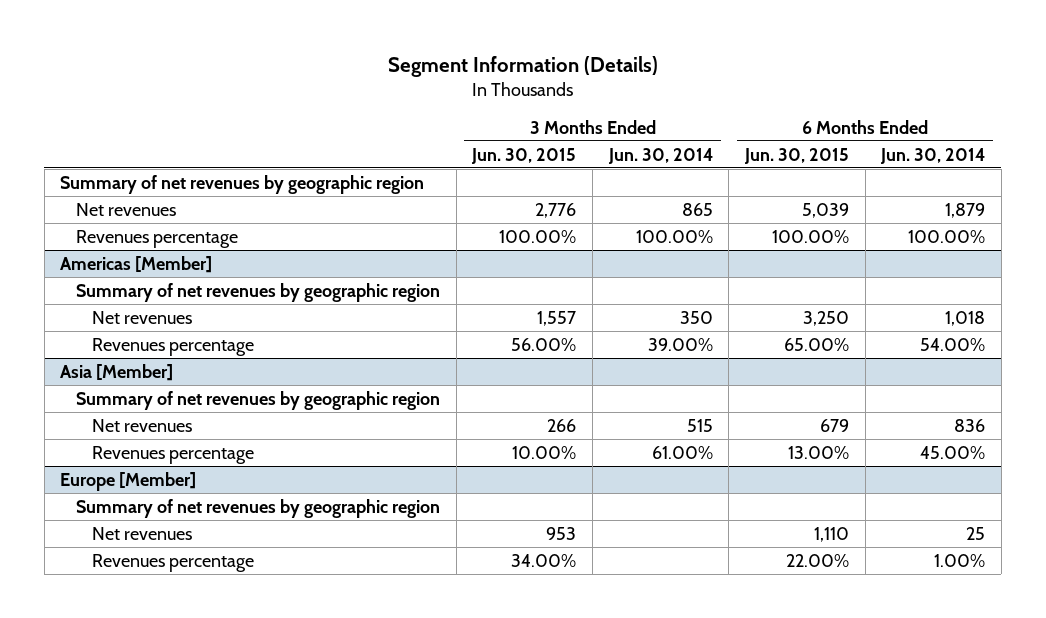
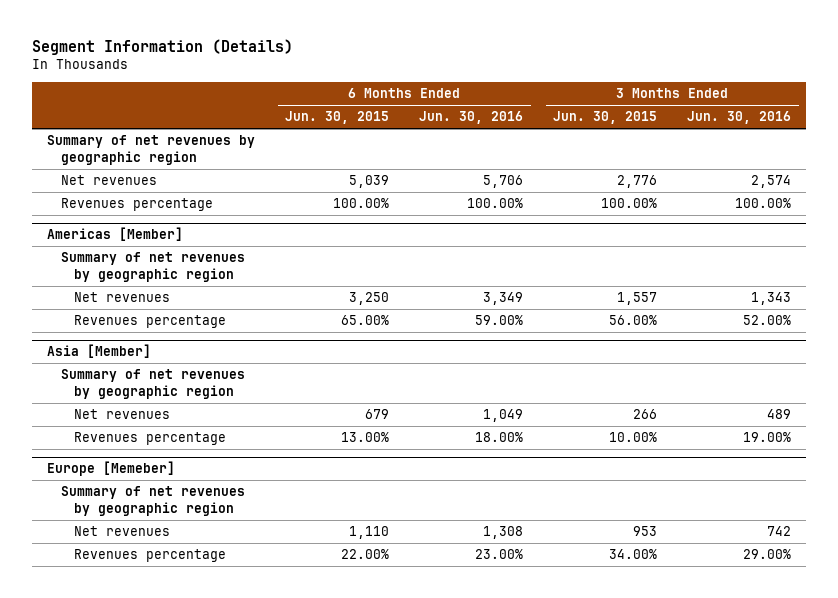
- | 3 Months Ended Jun. 30, 2015 | 3 Months Ended Jun. 30, 2014 | 6 Months Ended Jun. 30, 2015 | 6 Months Ended Jun. 30, 2014
+ | 6 Months Ended Jun. 30, 2015 | 6 Months Ended Jun. 30, 2016 | 3 Months Ended Jun. 30, 2015 | 3 Months Ended Jun. 30, 2016
- Europe [Member]
+ Europe [Memeber]

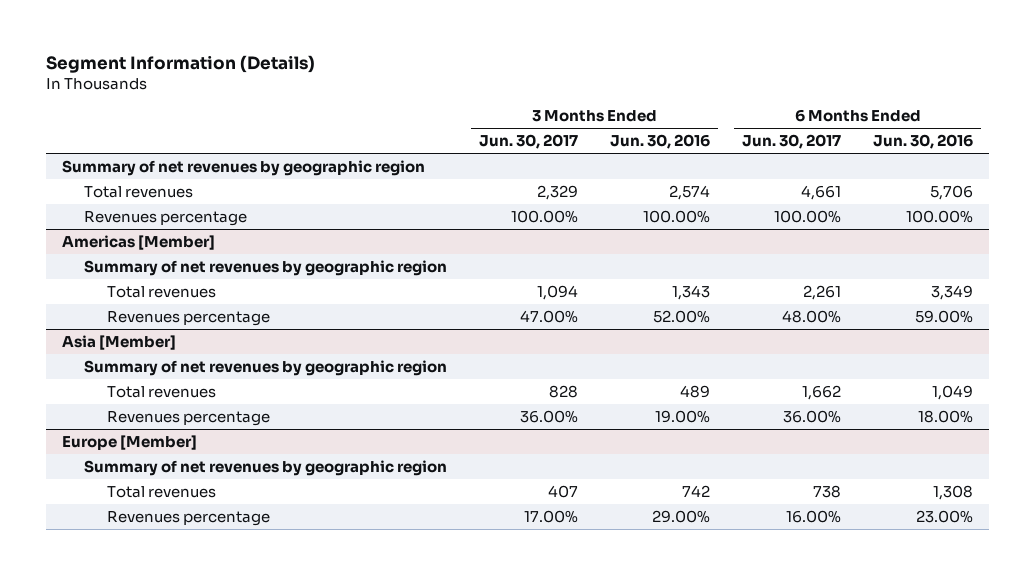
- | 6 Months Ended Jun. 30, 2015 | 6 Months Ended Jun. 30, 2016 | 3 Months Ended Jun. 30, 2015 | 3 Months Ended Jun. 30, 2016
+ | 3 Months Ended Jun. 30, 2017 | 3 Months Ended Jun. 30, 2016 | 6 Months Ended Jun. 30, 2017 | 6 Months Ended Jun. 30, 2016
- Net revenues | 5,039 | 5,706 | 2,776 | 2,574
+ Total revenues | 2,329 | 2,574 | 4,661 | 5,706
@ Americas [Member]
- Net revenues | 3,250 | 3,349 | 1,557 | 1,343
+ Total revenues | 1,094 | 1,343 | 2,261 | 3,349
@ Asia [Member]
- Net revenues | 679 | 1,049 | 266 | 489
+ Total revenues | 828 | 489 | 1,662 | 1,049
- Europe [Memeber]
+ Europe [Member]
- Net revenues | 1,110 | 1,308 | 953 | 742
+ Total revenues | 407 | 742 | 738 | 1,308

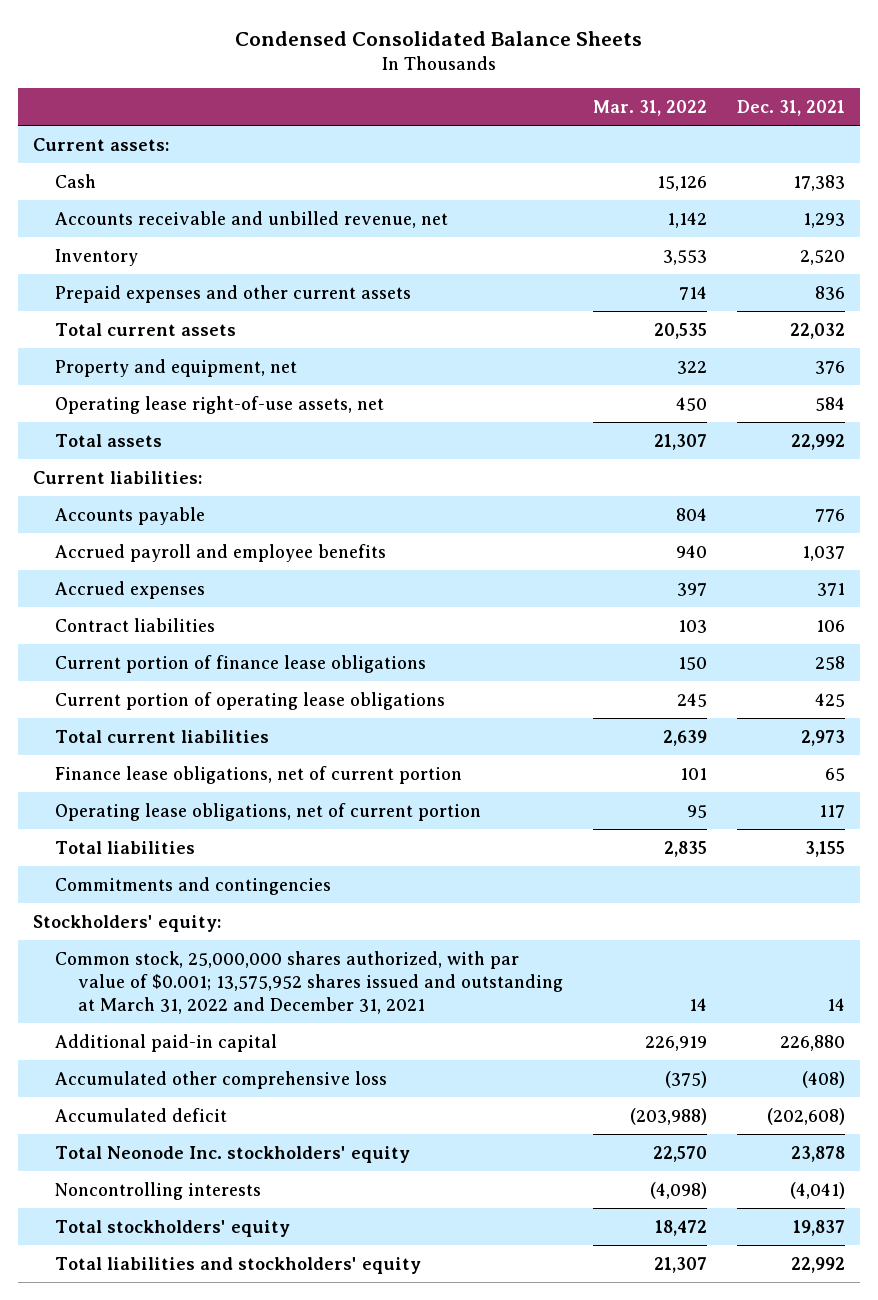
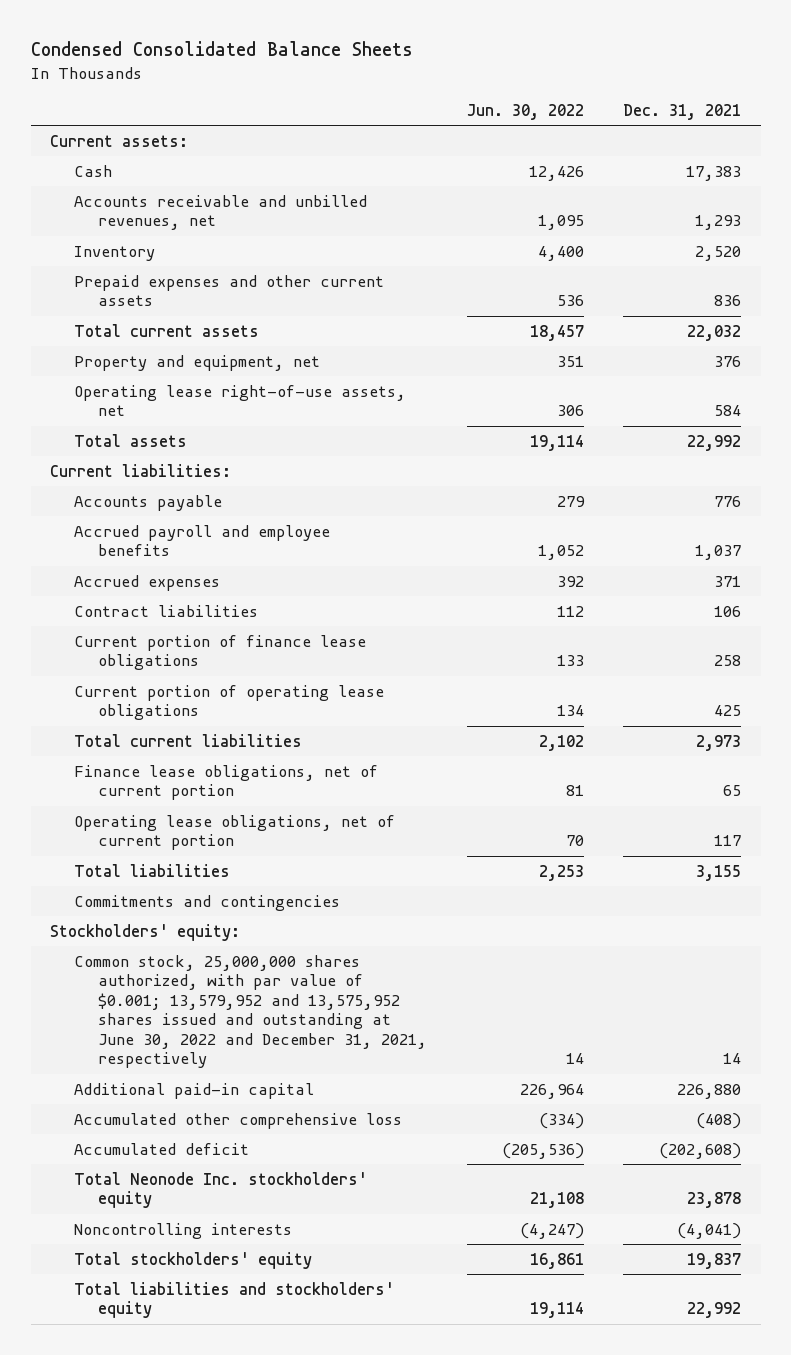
- | Mar. 31, 2022 | Dec. 31, 2021
+ | Jun. 30, 2022 | Dec. 31, 2021
- Accounts receivable and unbilled revenue, net | 1,142 | 1,293
+ Accounts receivable and unbilled revenues, net | 1,095 | 1,293
- Common stock, 25,000,000 shares authorized, with par value of $0.001; 13,575,952 shares issued and outstanding at March 31, 2022 and December 31, 2021 | 14 | 14
+ Common stock, 25,000,000 shares authorized, with par value of $0.001; 13,579,952 and 13,575,952 shares issued and outstanding at June 30, 2022 and December 31, 2021, respectively | 14 | 14

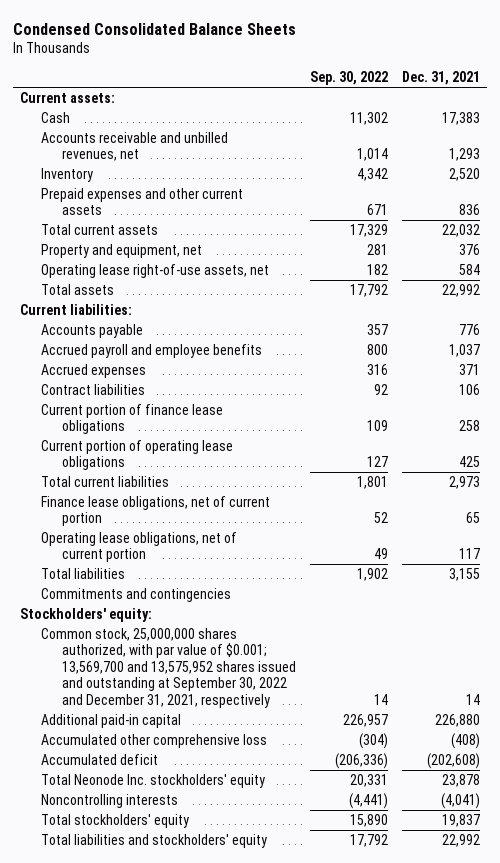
- | Jun. 30, 2022 | Dec. 31, 2021
+ | Sep. 30, 2022 | Dec. 31, 2021
- Common stock, 25,000,000 shares authorized, with par value of $0.001; 13,579,952 and 13,575,952 shares issued and outstanding at June 30, 2022 and December 31, 2021, respectively | 14 | 14
+ Common stock, 25,000,000 shares authorized, with par value of $0.001; 13,569,700 and 13,575,952 shares issued and outstanding at September 30, 2022 and December 31, 2021, respectively | 14 | 14

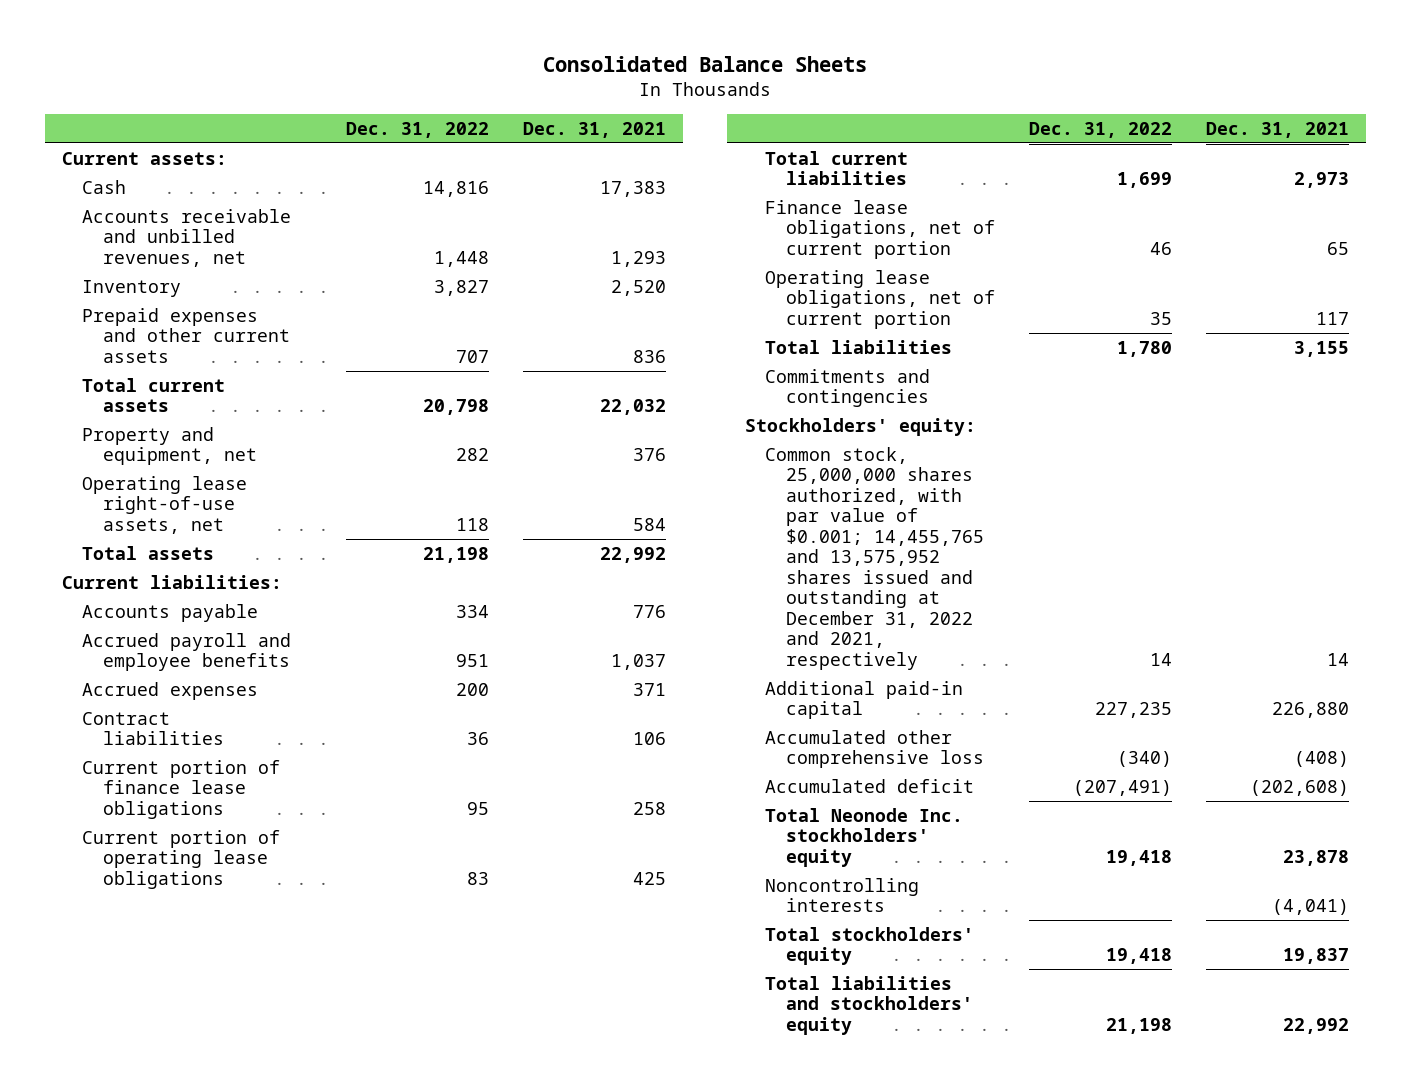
- Condensed Consolidated Balance Sheets
+ Consolidated Balance Sheets
- | Sep. 30, 2022 | Dec. 31, 2021
+ | Dec. 31, 2022 | Dec. 31, 2021
- Common stock, 25,000,000 shares authorized, with par value of $0.001; 13,569,700 and 13,575,952 shares issued and outstanding at September 30, 2022 and December 31, 2021, respectively | 14 | 14
+ Common stock, 25,000,000 shares authorized, with par value of $0.001; 14,455,765 and 13,575,952 shares issued and outstanding at December 31, 2022 and 2021, respectively | 14 | 14

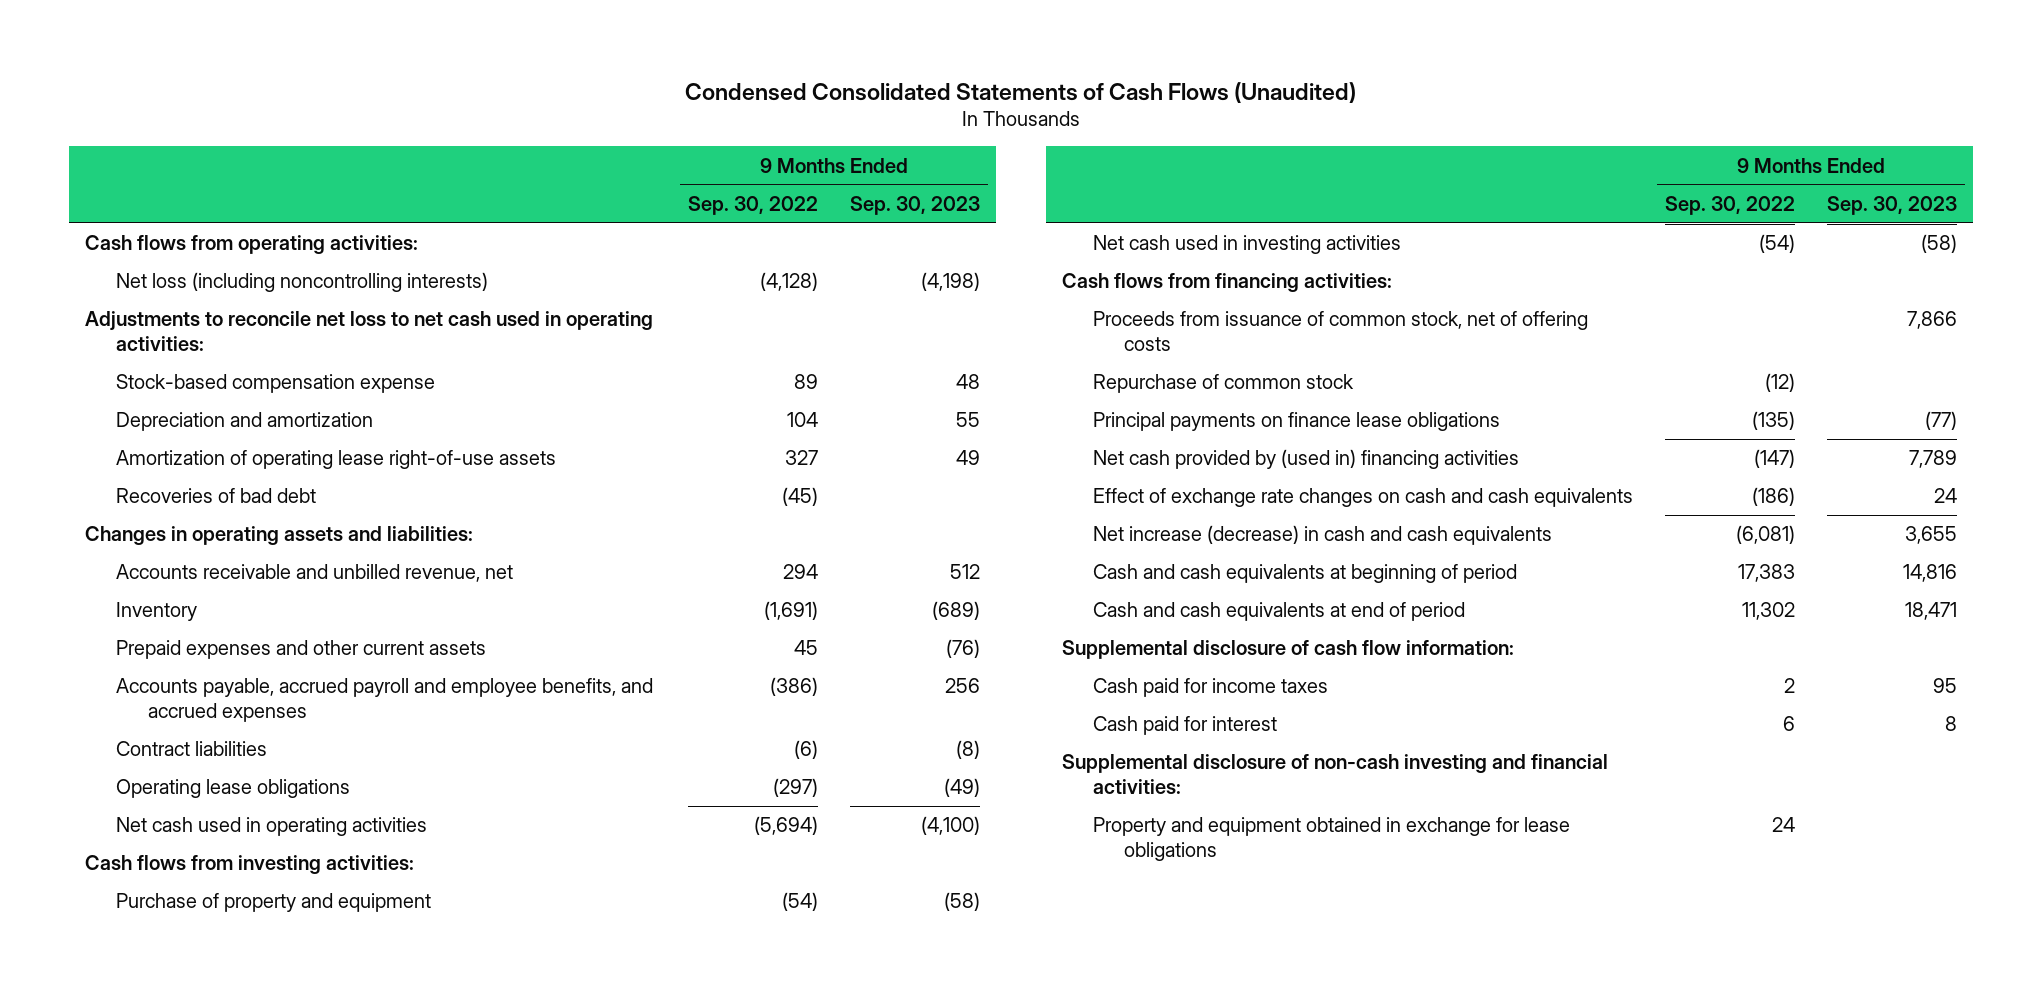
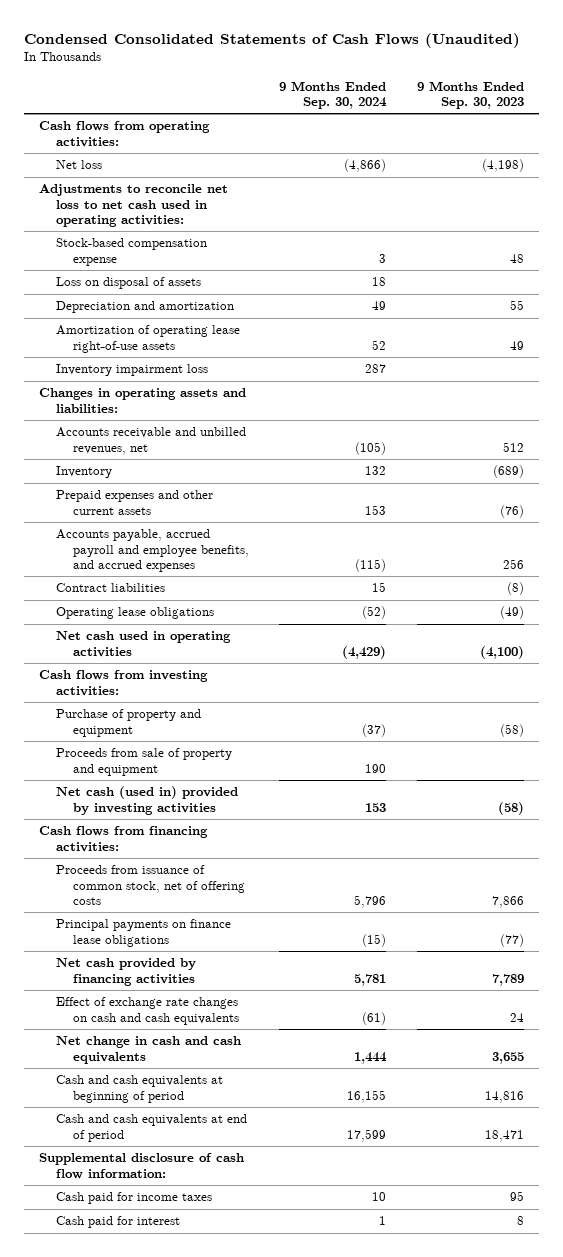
- | 9 Months Ended Sep. 30, 2022 | 9 Months Ended Sep. 30, 2023
+ | 9 Months Ended Sep. 30, 2024 | 9 Months Ended Sep. 30, 2023
- Net loss (including noncontrolling interests) | (4,128) | (4,198)
+ Net loss | (4,866) | (4,198)
+ Loss on disposal of assets | 18 |
- Recoveries of bad debt | (45) |
+ Inventory impairment loss | 287 |
- Accounts receivable and unbilled revenue, net | 294 | 512
+ Accounts receivable and unbilled revenues, net | (105) | 512
- Net cash used in investing activities | (54) | (58)
+ Proceeds from sale of property and equipment | 190 |
+ Net cash (used in) provided by investing activities | 153 | (58)
- Repurchase of common stock | (12) |
- Net cash provided by (used in) financing activities | (147) | 7,789
+ Net cash provided by financing activities | 5,781 | 7,789
- Net increase (decrease) in cash and cash equivalents | (6,081) | 3,655
+ Net change in cash and cash equivalents | 1,444 | 3,655
- Supplemental disclosure of non-cash investing and financial activities:
- Property and equipment obtained in exchange for lease obligations | 24 |

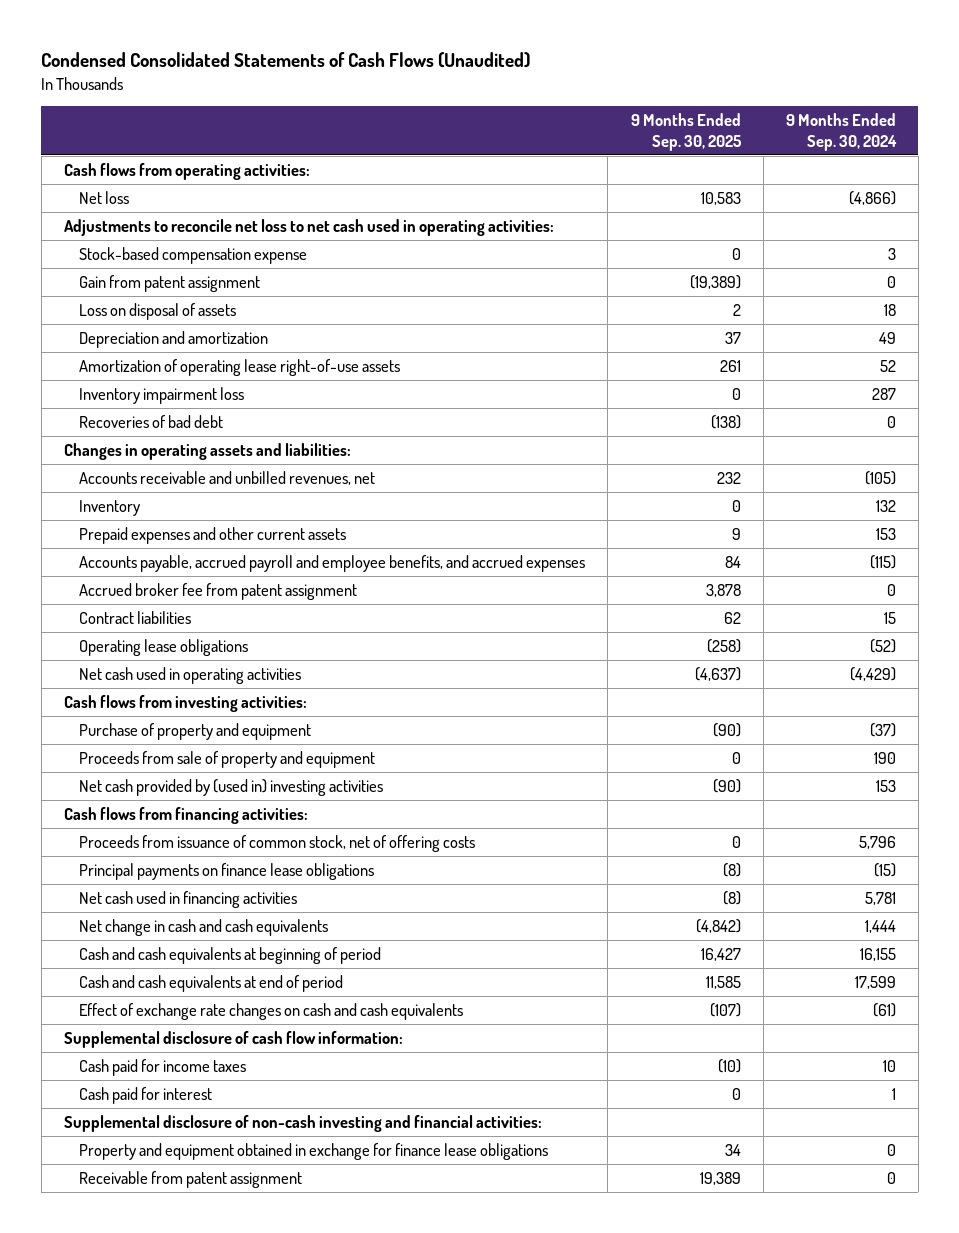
- | 9 Months Ended Sep. 30, 2024 | 9 Months Ended Sep. 30, 2023
+ | 9 Months Ended Sep. 30, 2025 | 9 Months Ended Sep. 30, 2024
+ Gain from patent assignment | (19,389) | 0
+ Recoveries of bad debt | (138) | 0
+ Accrued broker fee from patent assignment | 3,878 | 0
- Net cash (used in) provided by investing activities | 153 | (58)
+ Net cash provided by (used in) investing activities | (90) | 153
- Net cash provided by financing activities | 5,781 | 7,789
+ Net cash used in financing activities | (8) | 5,781
moved down: Effect of exchange rate changes on cash and cash equivalents | (107) | (61)
+ Supplemental disclosure of non-cash investing and financial activities:
+ Property and equipment obtained in exchange for finance lease obligations | 34 | 0
+ Receivable from patent assignment | 19,389 | 0

